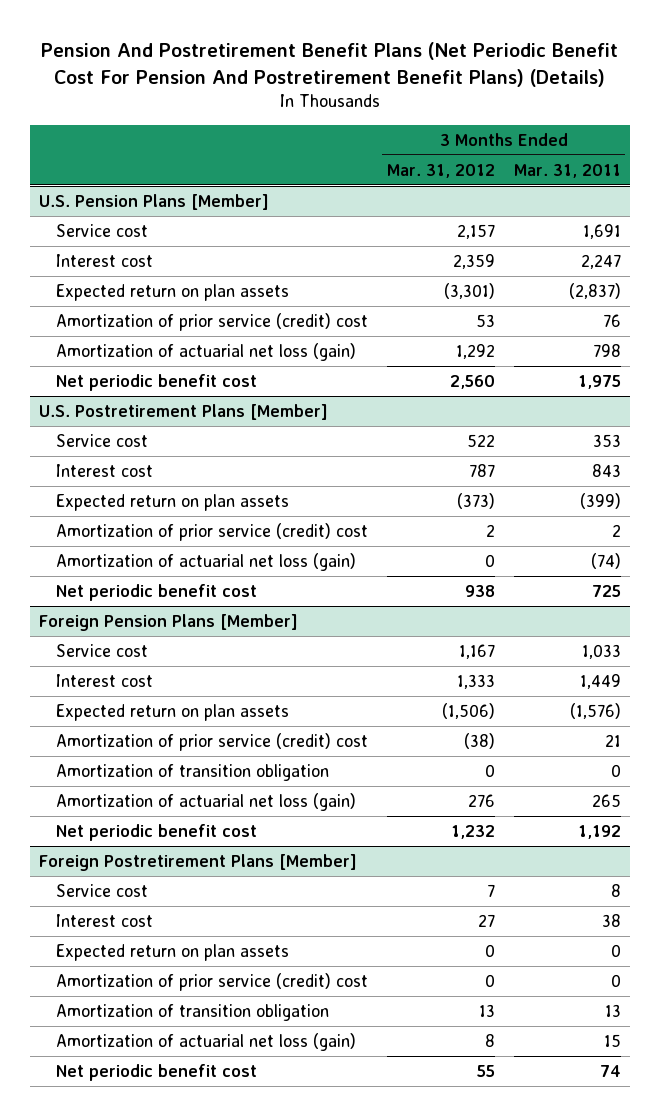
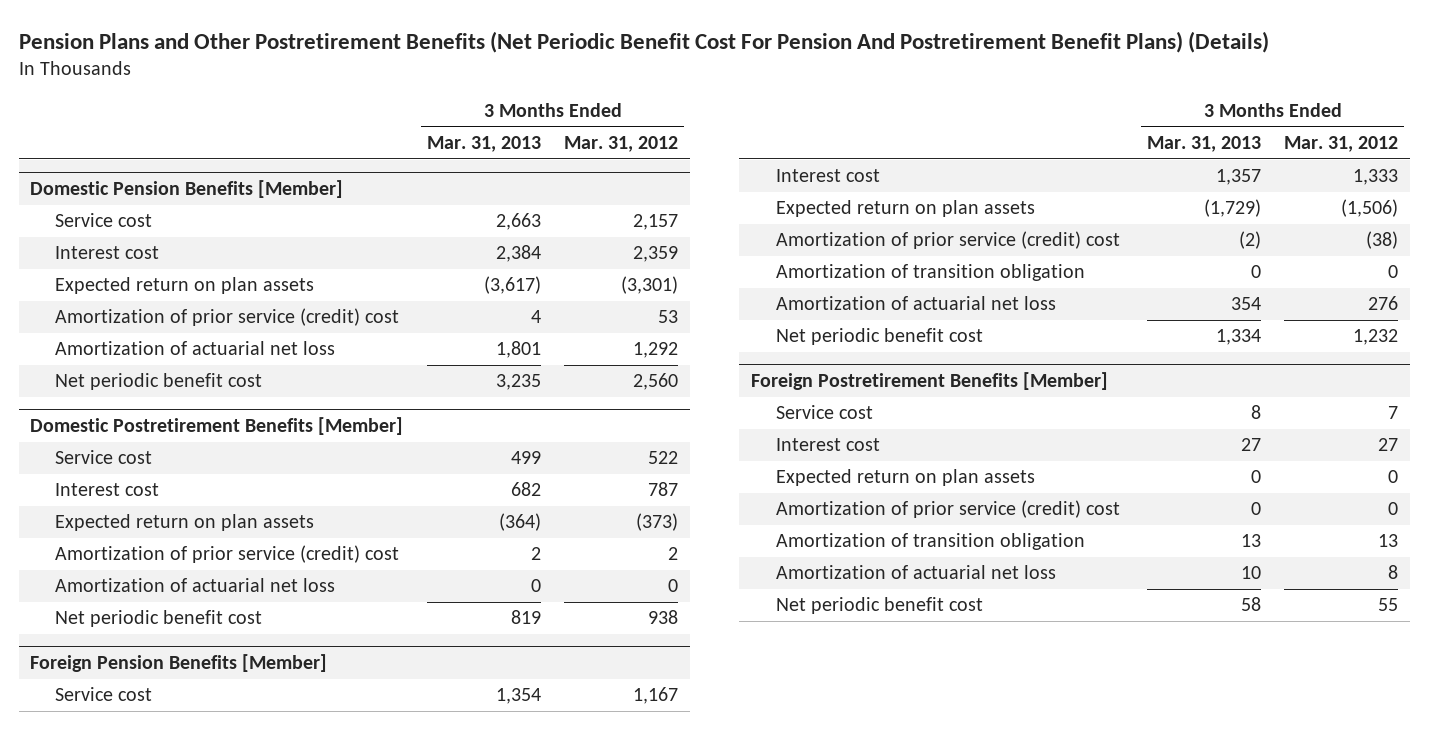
- Pension And Postretirement Benefit Plans (Net Periodic Benefit Cost For Pension And Postretirement Benefit Plans) (Details)
+ Pension Plans and Other Postretirement Benefits (Net Periodic Benefit Cost For Pension And Postretirement Benefit Plans) (Details)
- | 3 Months Ended Mar. 31, 2012 | 3 Months Ended Mar. 31, 2011
+ | 3 Months Ended Mar. 31, 2013 | 3 Months Ended Mar. 31, 2012
- U.S. Pension Plans [Member]
+ Domestic Pension Benefits [Member]
- Amortization of actuarial net loss (gain) | 1,292 | 798
+ Amortization of actuarial net loss | 1,801 | 1,292
- U.S. Postretirement Plans [Member]
+ Domestic Postretirement Benefits [Member]
- Amortization of actuarial net loss (gain) | 0 | (74)
+ Amortization of actuarial net loss | 0 | 0
- Foreign Pension Plans [Member]
+ Foreign Pension Benefits [Member]
- Amortization of actuarial net loss (gain) | 276 | 265
+ Amortization of actuarial net loss | 354 | 276
- Foreign Postretirement Plans [Member]
+ Foreign Postretirement Benefits [Member]
- Amortization of actuarial net loss (gain) | 8 | 15
+ Amortization of actuarial net loss | 10 | 8

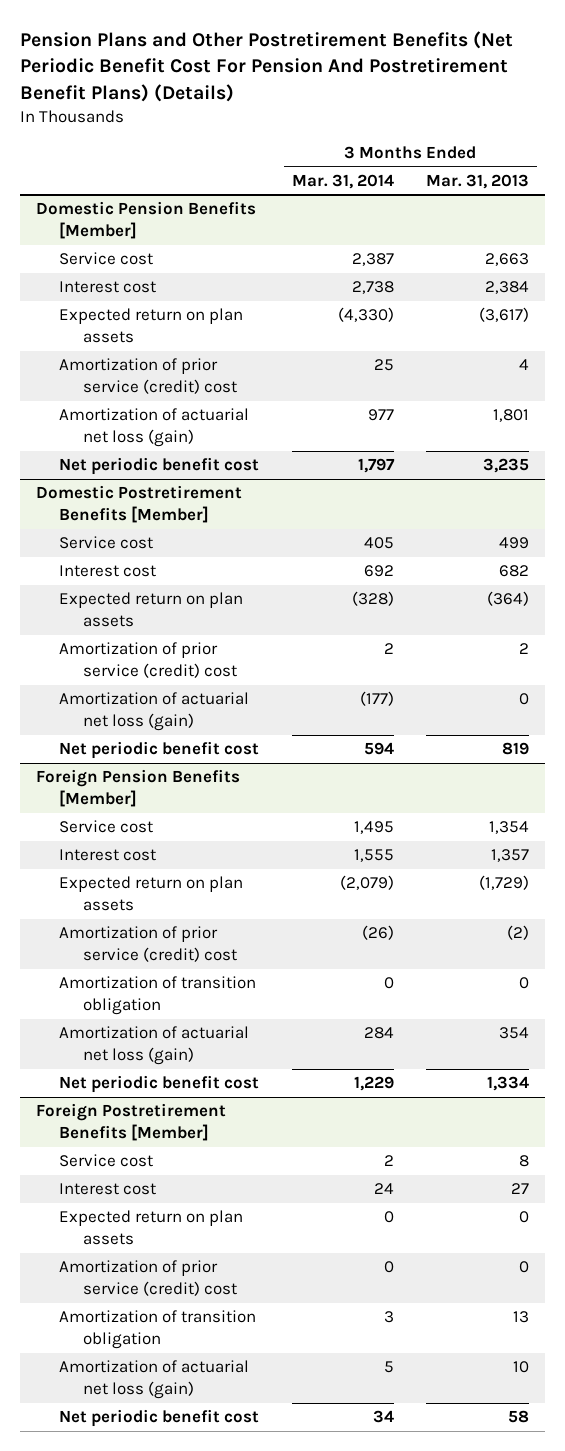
- | 3 Months Ended Mar. 31, 2013 | 3 Months Ended Mar. 31, 2012
+ | 3 Months Ended Mar. 31, 2014 | 3 Months Ended Mar. 31, 2013
@ Domestic Pension Benefits [Member]
- Amortization of actuarial net loss | 1,801 | 1,292
+ Amortization of actuarial net loss (gain) | 977 | 1,801
@ Domestic Postretirement Benefits [Member]
- Amortization of actuarial net loss | 0 | 0
+ Amortization of actuarial net loss (gain) | (177) | 0
@ Foreign Pension Benefits [Member]
- Amortization of actuarial net loss | 354 | 276
+ Amortization of actuarial net loss (gain) | 284 | 354
@ Foreign Postretirement Benefits [Member]
- Amortization of actuarial net loss | 10 | 8
+ Amortization of actuarial net loss (gain) | 5 | 10

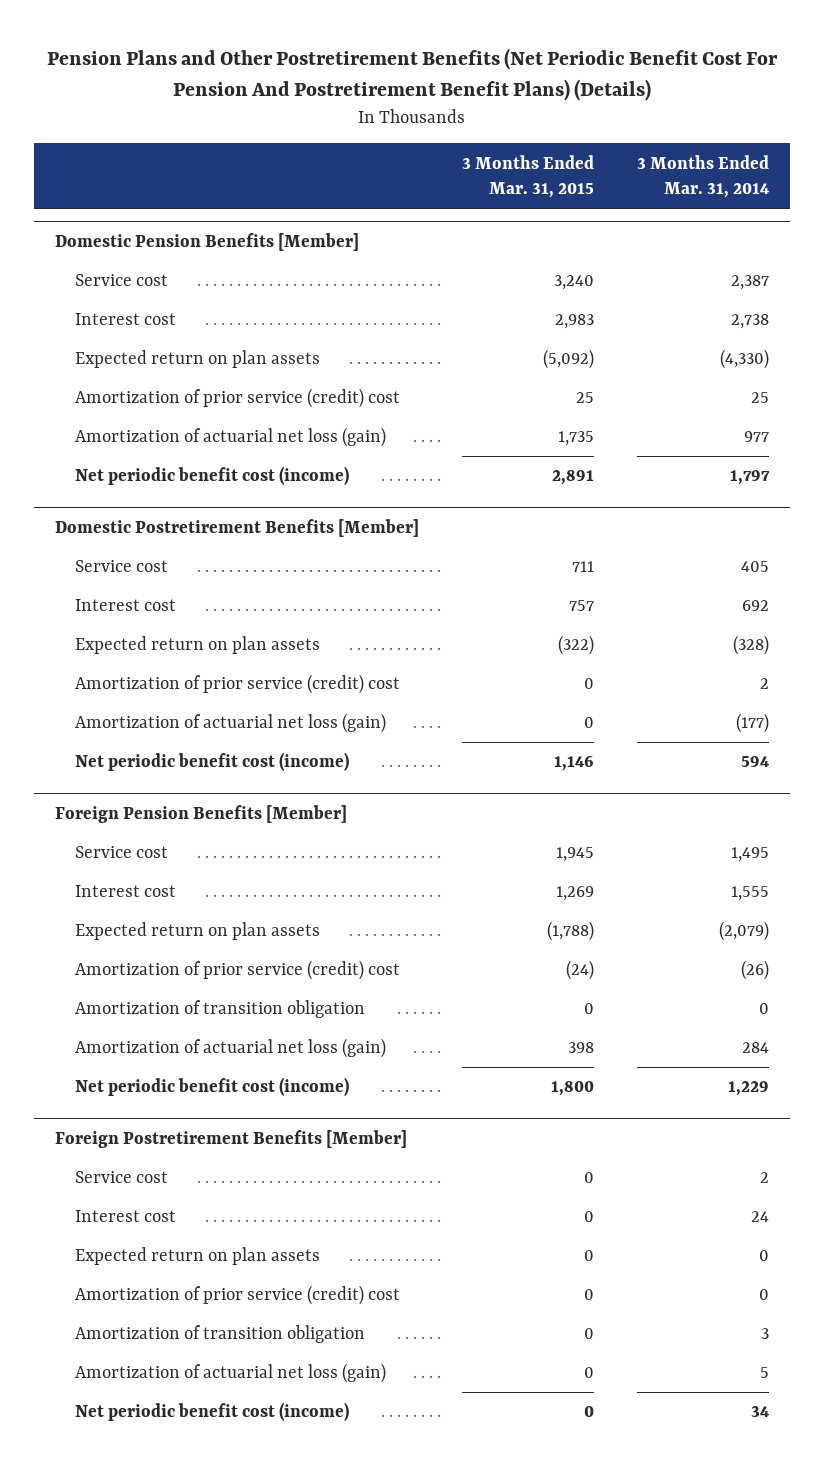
- | 3 Months Ended Mar. 31, 2014 | 3 Months Ended Mar. 31, 2013
+ | 3 Months Ended Mar. 31, 2015 | 3 Months Ended Mar. 31, 2014
@ Domestic Pension Benefits [Member]
- Net periodic benefit cost | 1,797 | 3,235
+ Net periodic benefit cost (income) | 2,891 | 1,797
@ Domestic Postretirement Benefits [Member]
- Net periodic benefit cost | 594 | 819
+ Net periodic benefit cost (income) | 1,146 | 594
@ Foreign Pension Benefits [Member]
- Net periodic benefit cost | 1,229 | 1,334
+ Net periodic benefit cost (income) | 1,800 | 1,229
@ Foreign Postretirement Benefits [Member]
- Net periodic benefit cost | 34 | 58
+ Net periodic benefit cost (income) | 0 | 34

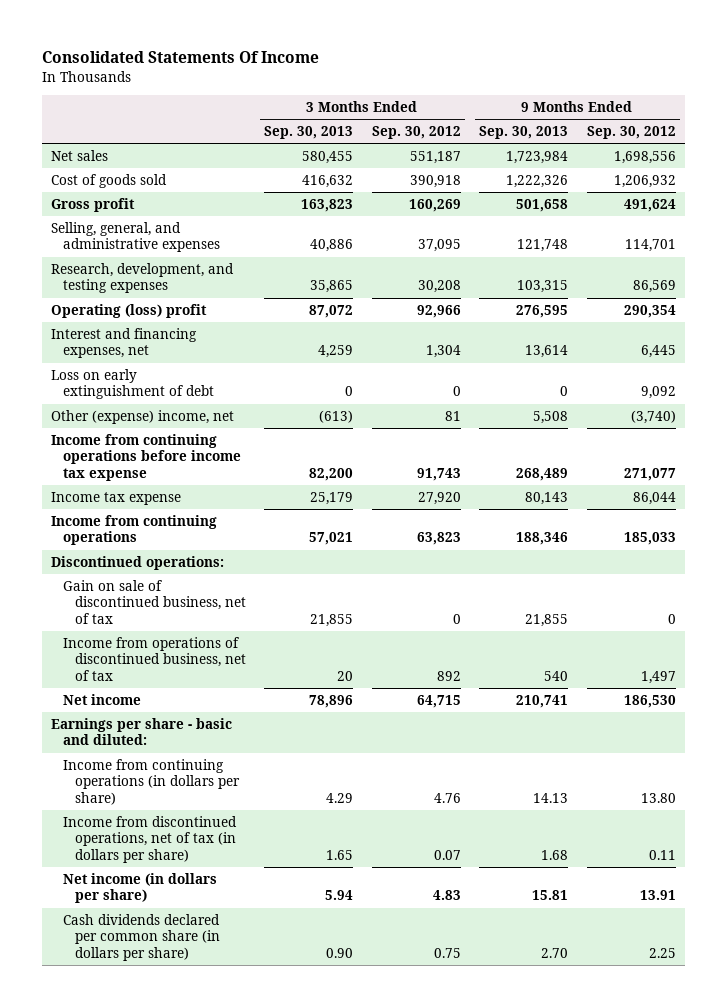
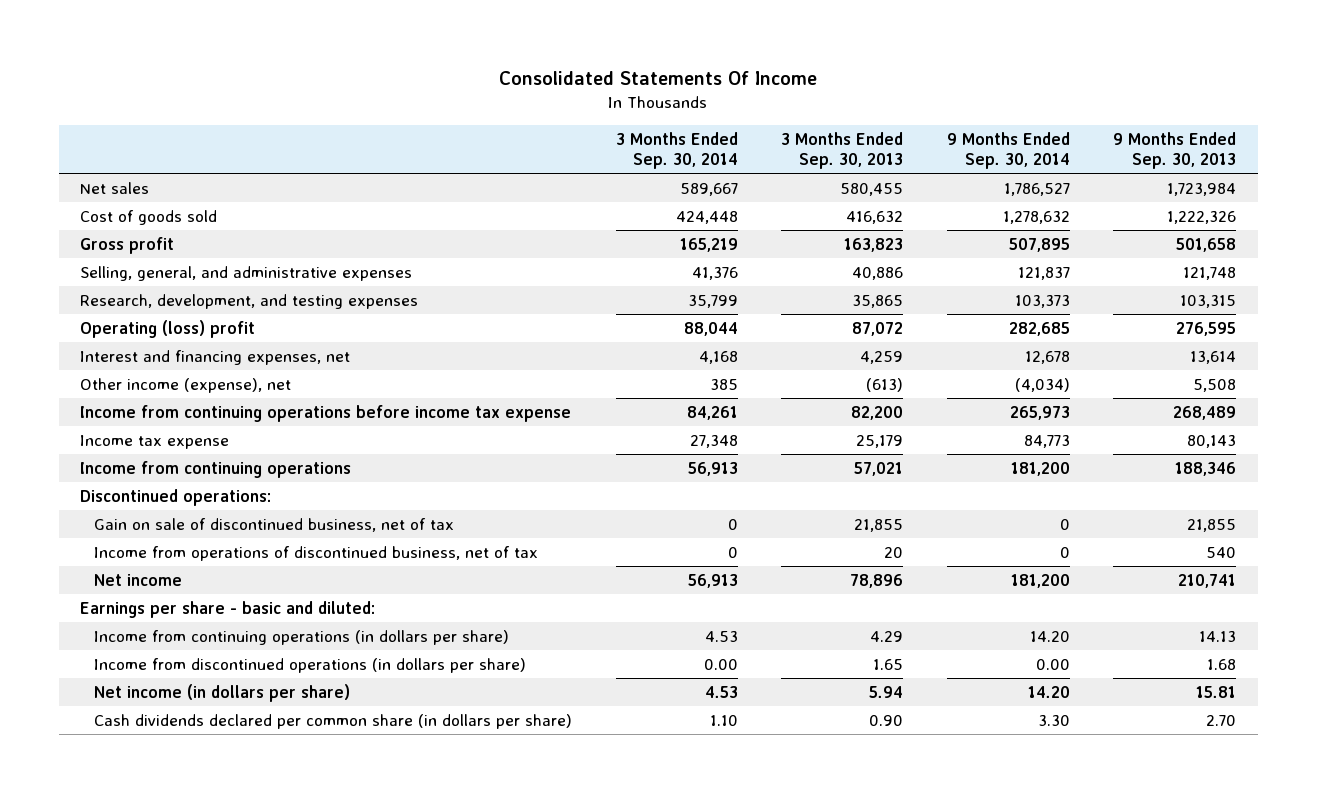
- | 3 Months Ended Sep. 30, 2013 | 3 Months Ended Sep. 30, 2012 | 9 Months Ended Sep. 30, 2013 | 9 Months Ended Sep. 30, 2012
+ | 3 Months Ended Sep. 30, 2014 | 3 Months Ended Sep. 30, 2013 | 9 Months Ended Sep. 30, 2014 | 9 Months Ended Sep. 30, 2013
- Loss on early extinguishment of debt | 0 | 0 | 0 | 9,092
- Other (expense) income, net | (613) | 81 | 5,508 | (3,740)
+ Other income (expense), net | 385 | (613) | (4,034) | 5,508
- Income from discontinued operations, net of tax (in dollars per share) | 1.65 | 0.07 | 1.68 | 0.11
+ Income from discontinued operations (in dollars per share) | 0.00 | 1.65 | 0.00 | 1.68

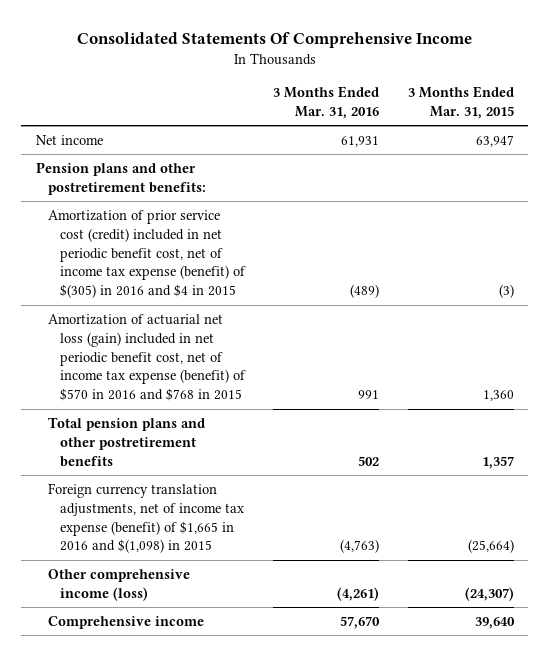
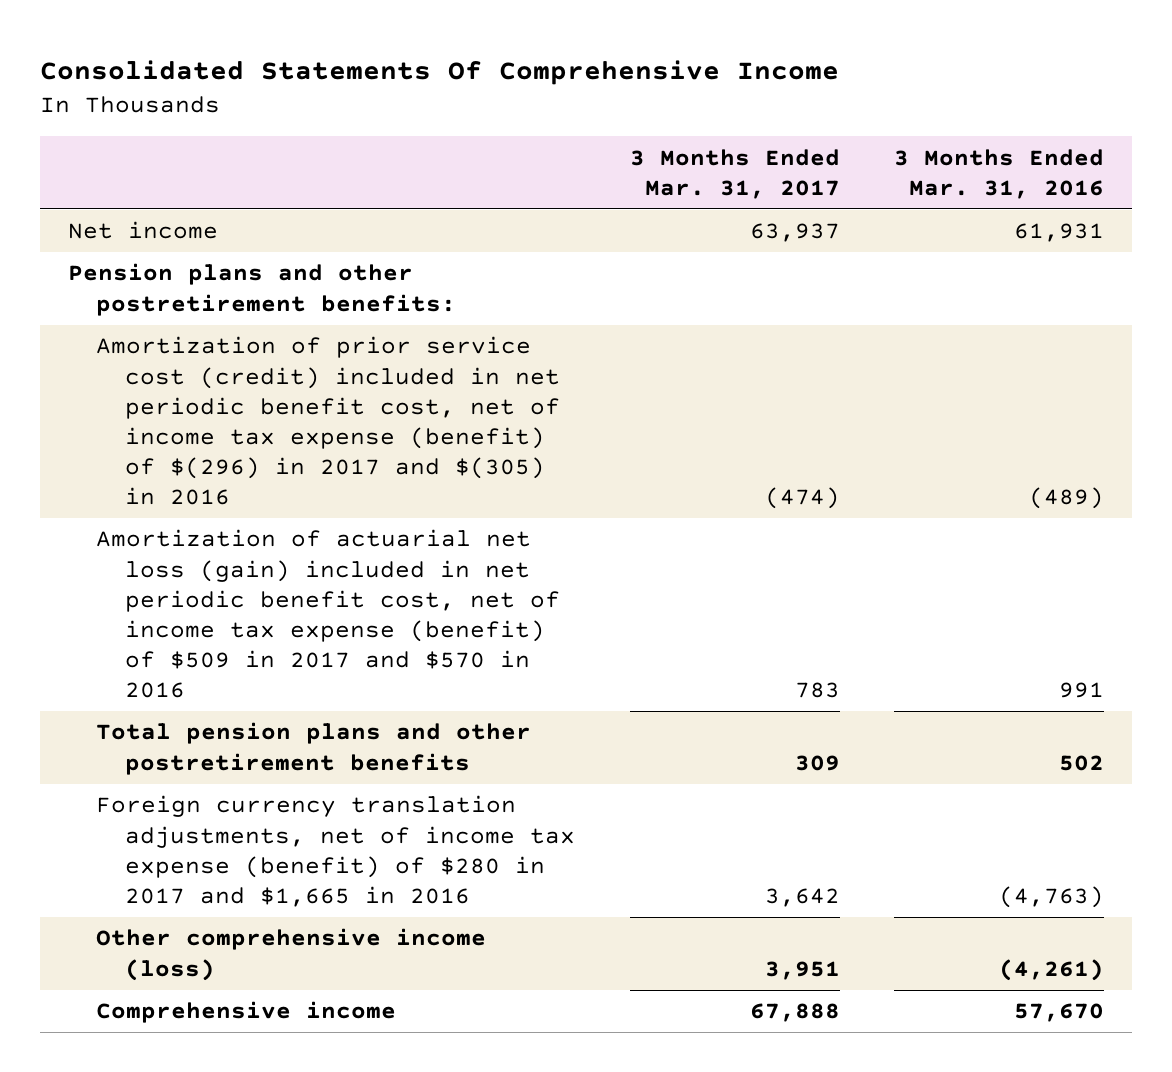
- | 3 Months Ended Mar. 31, 2016 | 3 Months Ended Mar. 31, 2015
+ | 3 Months Ended Mar. 31, 2017 | 3 Months Ended Mar. 31, 2016
- Amortization of prior service cost (credit) included in net periodic benefit cost, net of income tax expense (benefit) of $(305) in 2016 and $4 in 2015 | (489) | (3)
- Amortization of actuarial net loss (gain) included in net periodic benefit cost, net of income tax expense (benefit) of $570 in 2016 and $768 in 2015 | 991 | 1,360
+ Amortization of prior service cost (credit) included in net periodic benefit cost, net of income tax expense (benefit) of $(296) in 2017 and $(305) in 2016 | (474) | (489)
+ Amortization of actuarial net loss (gain) included in net periodic benefit cost, net of income tax expense (benefit) of $509 in 2017 and $570 in 2016 | 783 | 991
- Foreign currency translation adjustments, net of income tax expense (benefit) of $1,665 in 2016 and $(1,098) in 2015 | (4,763) | (25,664)
+ Foreign currency translation adjustments, net of income tax expense (benefit) of $280 in 2017 and $1,665 in 2016 | 3,642 | (4,763)

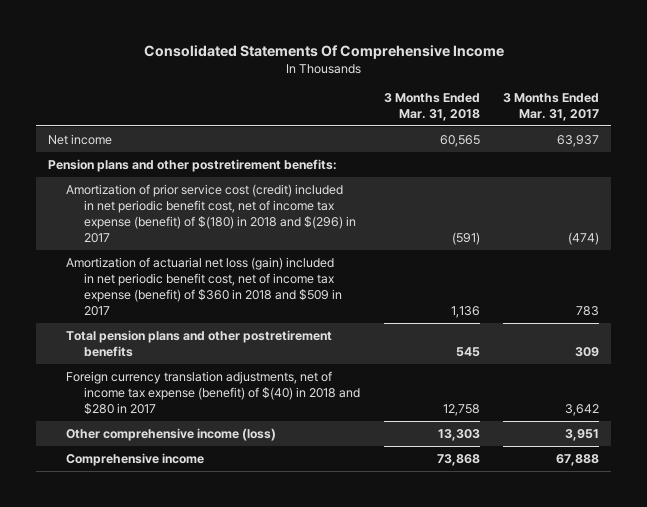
- | 3 Months Ended Mar. 31, 2017 | 3 Months Ended Mar. 31, 2016
+ | 3 Months Ended Mar. 31, 2018 | 3 Months Ended Mar. 31, 2017
- Amortization of prior service cost (credit) included in net periodic benefit cost, net of income tax expense (benefit) of $(296) in 2017 and $(305) in 2016 | (474) | (489)
- Amortization of actuarial net loss (gain) included in net periodic benefit cost, net of income tax expense (benefit) of $509 in 2017 and $570 in 2016 | 783 | 991
+ Amortization of prior service cost (credit) included in net periodic benefit cost, net of income tax expense (benefit) of $(180) in 2018 and $(296) in 2017 | (591) | (474)
+ Amortization of actuarial net loss (gain) included in net periodic benefit cost, net of income tax expense (benefit) of $360 in 2018 and $509 in 2017 | 1,136 | 783
- Foreign currency translation adjustments, net of income tax expense (benefit) of $280 in 2017 and $1,665 in 2016 | 3,642 | (4,763)
+ Foreign currency translation adjustments, net of income tax expense (benefit) of $(40) in 2018 and $280 in 2017 | 12,758 | 3,642

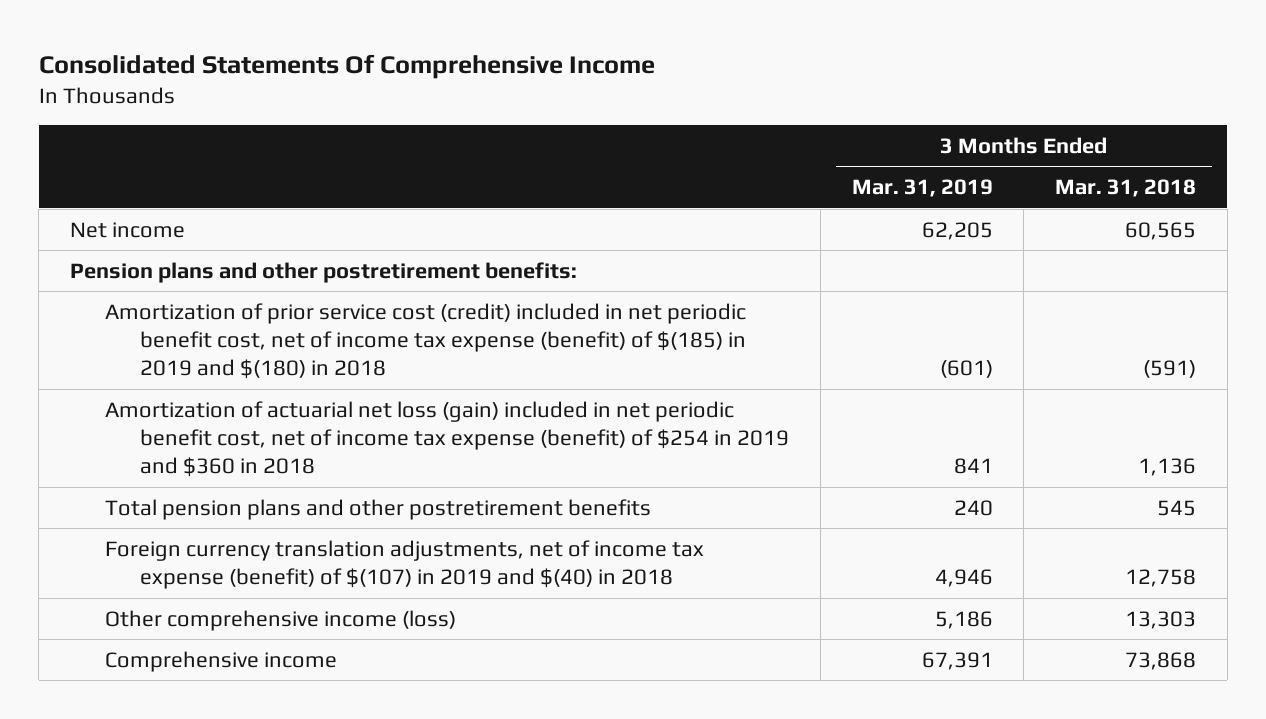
- | 3 Months Ended Mar. 31, 2018 | 3 Months Ended Mar. 31, 2017
+ | 3 Months Ended Mar. 31, 2019 | 3 Months Ended Mar. 31, 2018
- Amortization of prior service cost (credit) included in net periodic benefit cost, net of income tax expense (benefit) of $(180) in 2018 and $(296) in 2017 | (591) | (474)
- Amortization of actuarial net loss (gain) included in net periodic benefit cost, net of income tax expense (benefit) of $360 in 2018 and $509 in 2017 | 1,136 | 783
+ Amortization of prior service cost (credit) included in net periodic benefit cost, net of income tax expense (benefit) of $(185) in 2019 and $(180) in 2018 | (601) | (591)
+ Amortization of actuarial net loss (gain) included in net periodic benefit cost, net of income tax expense (benefit) of $254 in 2019 and $360 in 2018 | 841 | 1,136
- Foreign currency translation adjustments, net of income tax expense (benefit) of $(40) in 2018 and $280 in 2017 | 12,758 | 3,642
+ Foreign currency translation adjustments, net of income tax expense (benefit) of $(107) in 2019 and $(40) in 2018 | 4,946 | 12,758

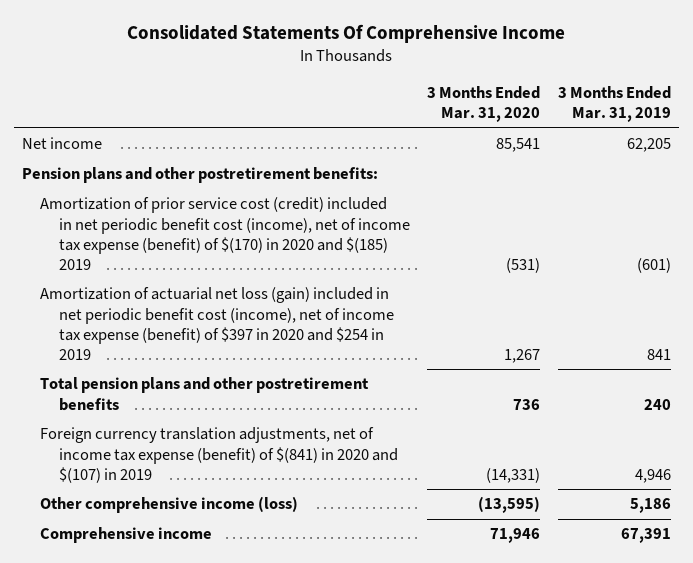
- | 3 Months Ended Mar. 31, 2019 | 3 Months Ended Mar. 31, 2018
+ | 3 Months Ended Mar. 31, 2020 | 3 Months Ended Mar. 31, 2019
- Amortization of prior service cost (credit) included in net periodic benefit cost, net of income tax expense (benefit) of $(185) in 2019 and $(180) in 2018 | (601) | (591)
- Amortization of actuarial net loss (gain) included in net periodic benefit cost, net of income tax expense (benefit) of $254 in 2019 and $360 in 2018 | 841 | 1,136
+ Amortization of prior service cost (credit) included in net periodic benefit cost (income), net of income tax expense (benefit) of $(170) in 2020 and $(185) 2019 | (531) | (601)
+ Amortization of actuarial net loss (gain) included in net periodic benefit cost (income), net of income tax expense (benefit) of $397 in 2020 and $254 in 2019 | 1,267 | 841
- Foreign currency translation adjustments, net of income tax expense (benefit) of $(107) in 2019 and $(40) in 2018 | 4,946 | 12,758
+ Foreign currency translation adjustments, net of income tax expense (benefit) of $(841) in 2020 and $(107) in 2019 | (14,331) | 4,946

